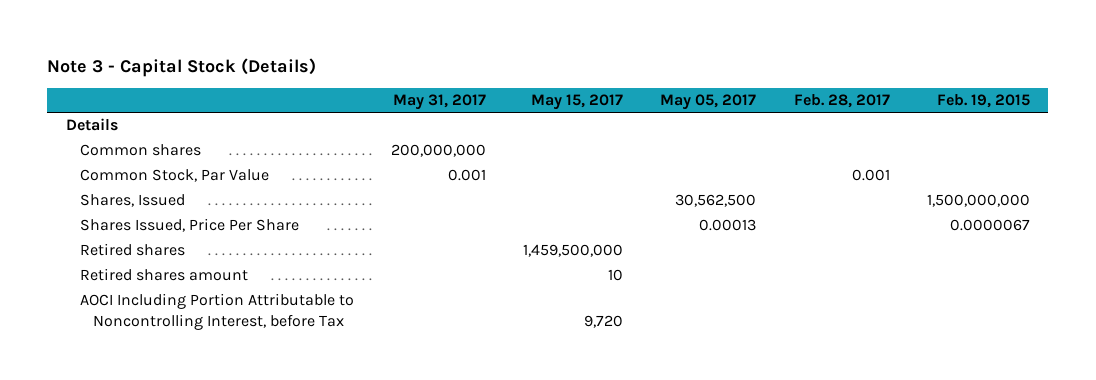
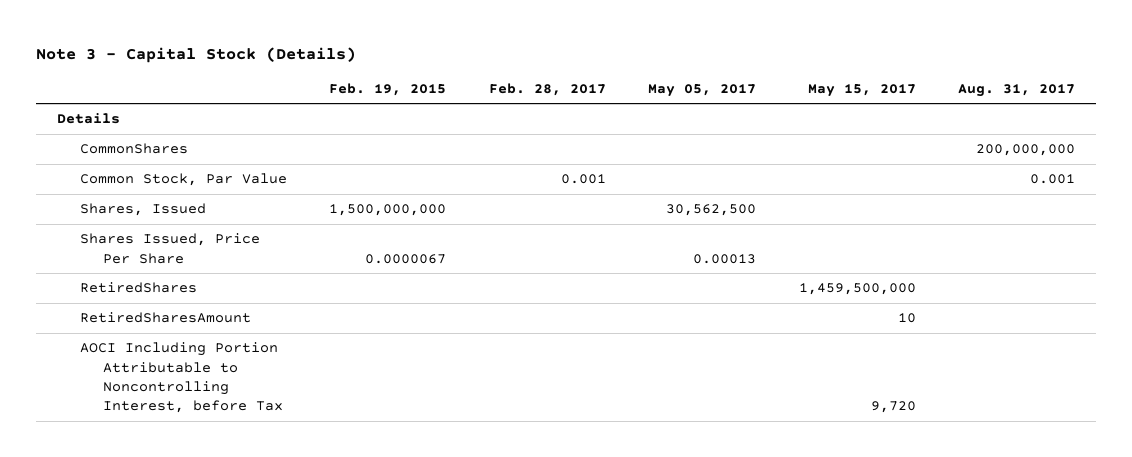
- | May 31, 2017 | May 15, 2017 | May 05, 2017 | Feb. 28, 2017 | Feb. 19, 2015
+ | Feb. 19, 2015 | Feb. 28, 2017 | May 05, 2017 | May 15, 2017 | Aug. 31, 2017
- Common shares | 200,000,000 | | | |
+ CommonShares | | | | | 200,000,000
- Retired shares | | 1,459,500,000 | | |
- Retired shares amount | | 10 | | |
+ RetiredShares | | | | 1,459,500,000 |
+ RetiredSharesAmount | | | | 10 |

